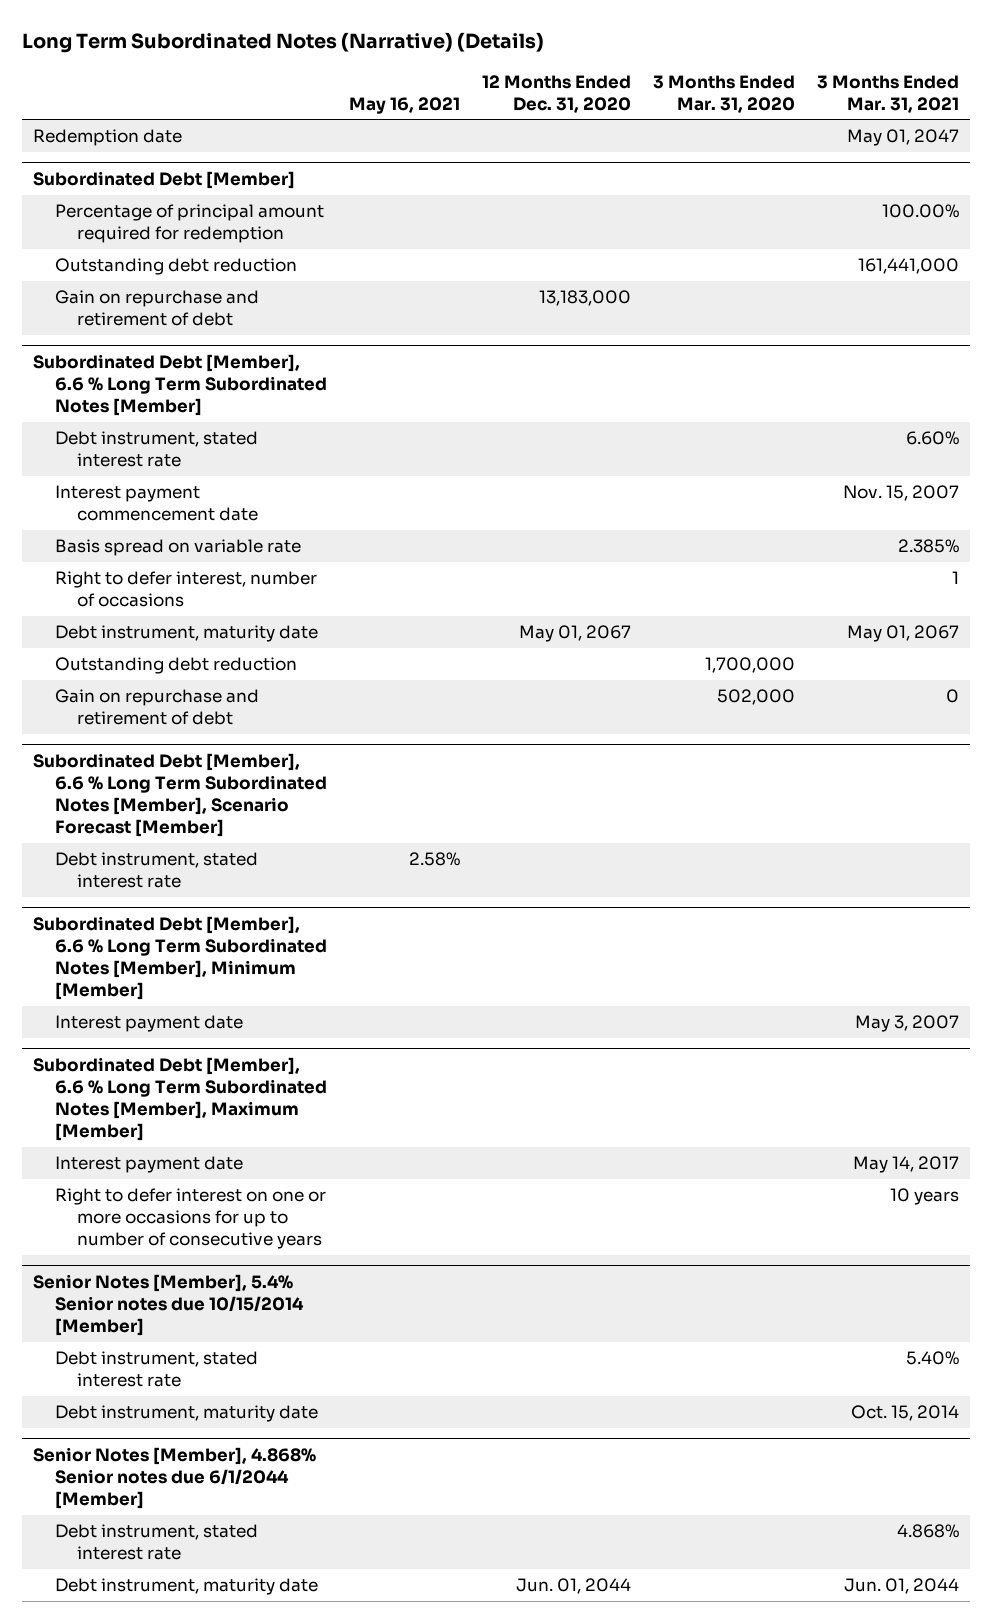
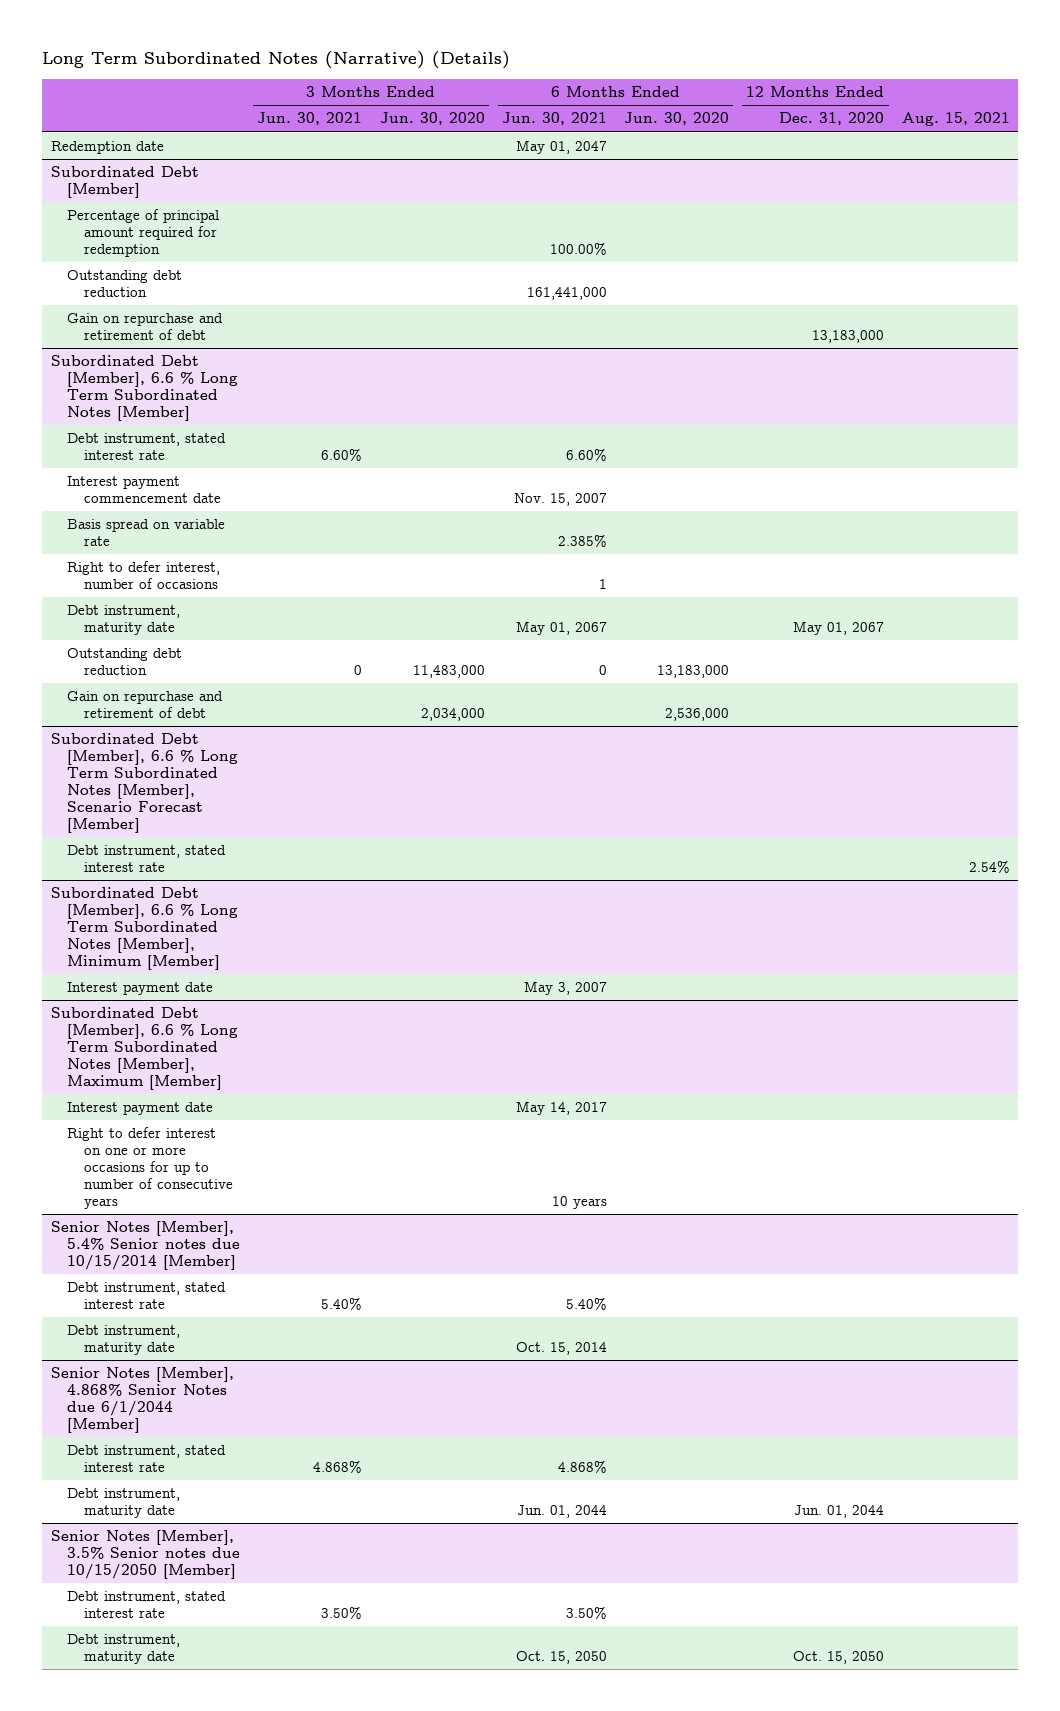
- | May 16, 2021 | 12 Months Ended Dec. 31, 2020 | 3 Months Ended Mar. 31, 2020 | 3 Months Ended Mar. 31, 2021
+ | 3 Months Ended Jun. 30, 2021 | 3 Months Ended Jun. 30, 2020 | 6 Months Ended Jun. 30, 2021 | 6 Months Ended Jun. 30, 2020 | 12 Months Ended Dec. 31, 2020 | Aug. 15, 2021
- Senior Notes [Member], 4.868% Senior notes due 6/1/2044 [Member]
+ Senior Notes [Member], 4.868% Senior Notes due 6/1/2044 [Member]
+ Senior Notes [Member], 3.5% Senior notes due 10/15/2050 [Member]
+ Debt instrument, stated interest rate | 3.50% | | 3.50% | | |
+ Debt instrument, maturity date | | | Oct. 15, 2050 | | Oct. 15, 2050 |

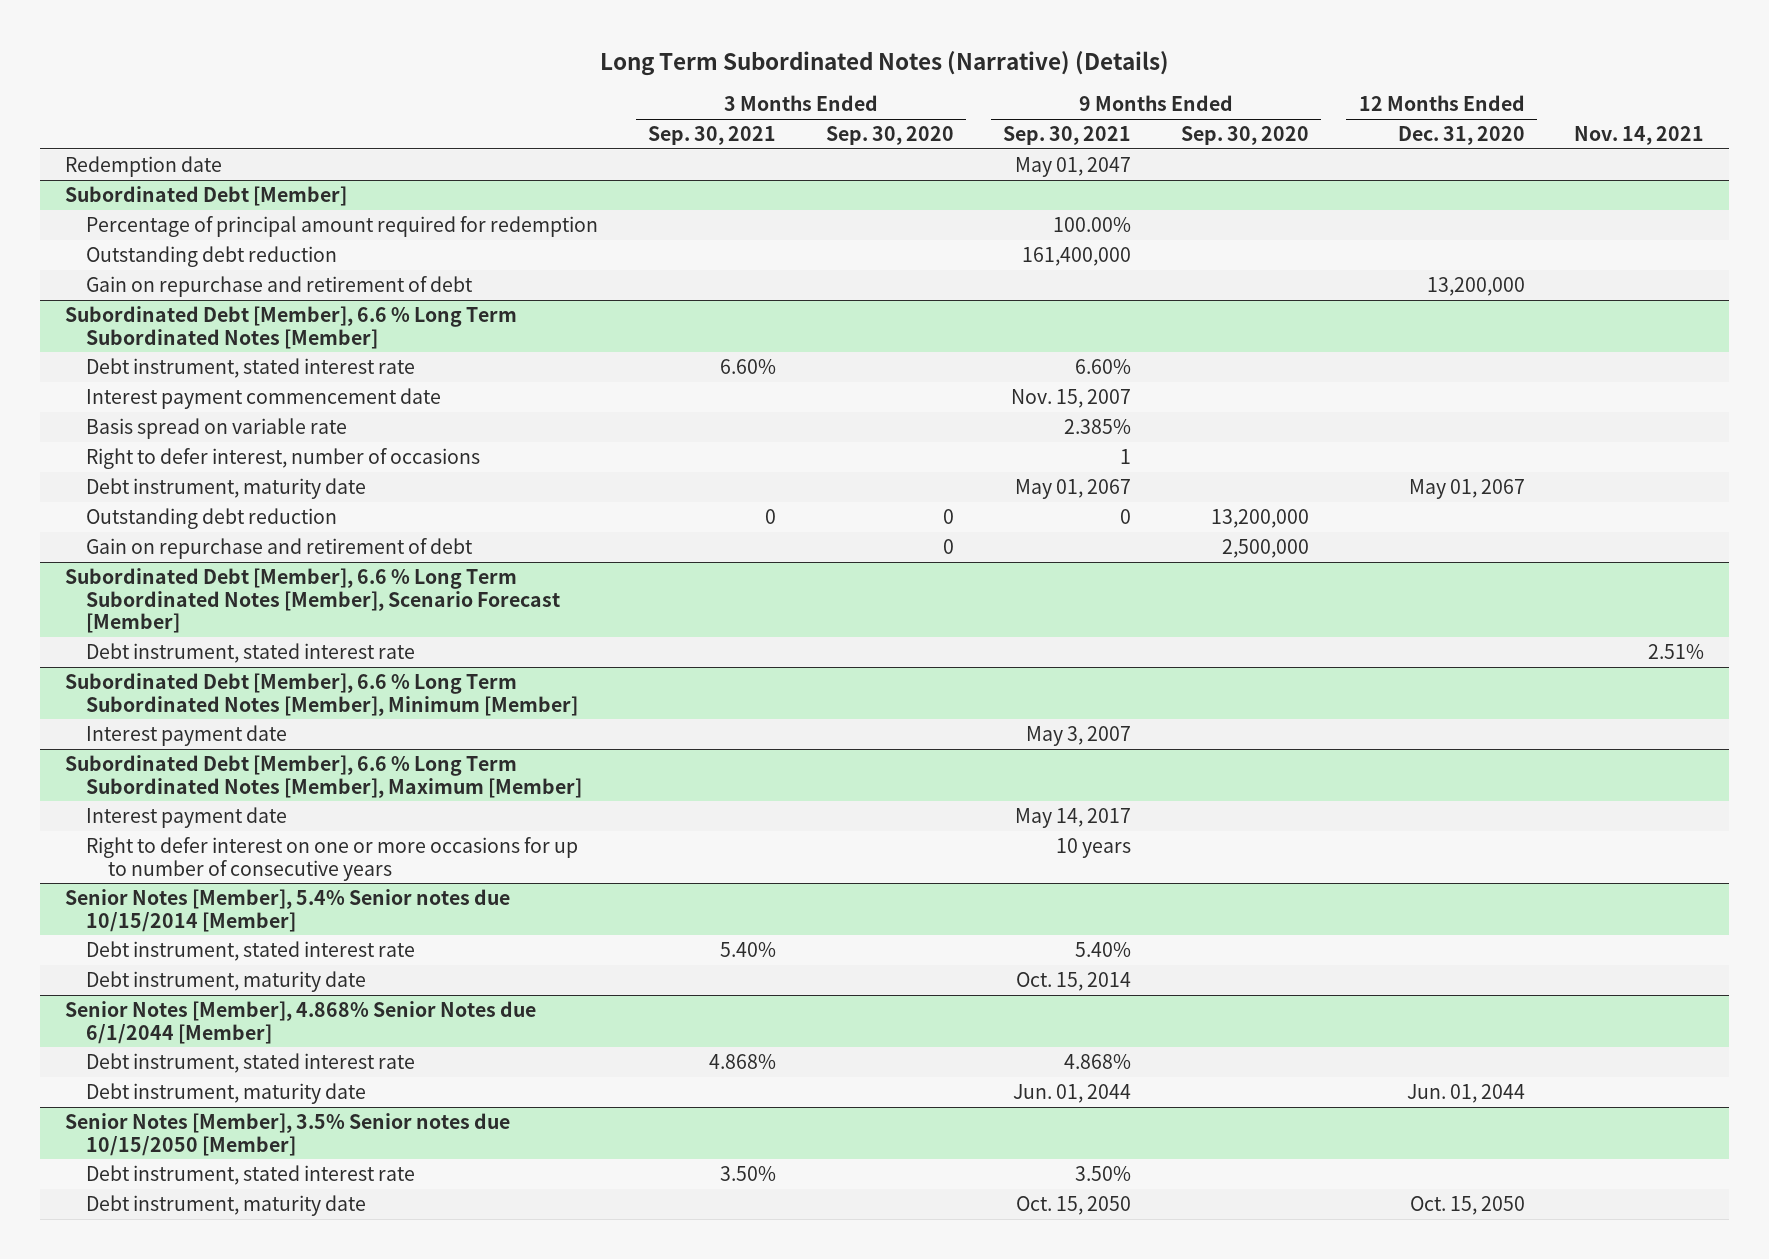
- | 3 Months Ended Jun. 30, 2021 | 3 Months Ended Jun. 30, 2020 | 6 Months Ended Jun. 30, 2021 | 6 Months Ended Jun. 30, 2020 | 12 Months Ended Dec. 31, 2020 | Aug. 15, 2021
+ | 3 Months Ended Sep. 30, 2021 | 3 Months Ended Sep. 30, 2020 | 9 Months Ended Sep. 30, 2021 | 9 Months Ended Sep. 30, 2020 | 12 Months Ended Dec. 31, 2020 | Nov. 14, 2021
@ Subordinated Debt [Member]
- Gain on repurchase and retirement of debt | | | | | 13,183,000 |
+ Gain on repurchase and retirement of debt | | | | | 13,200,000 |

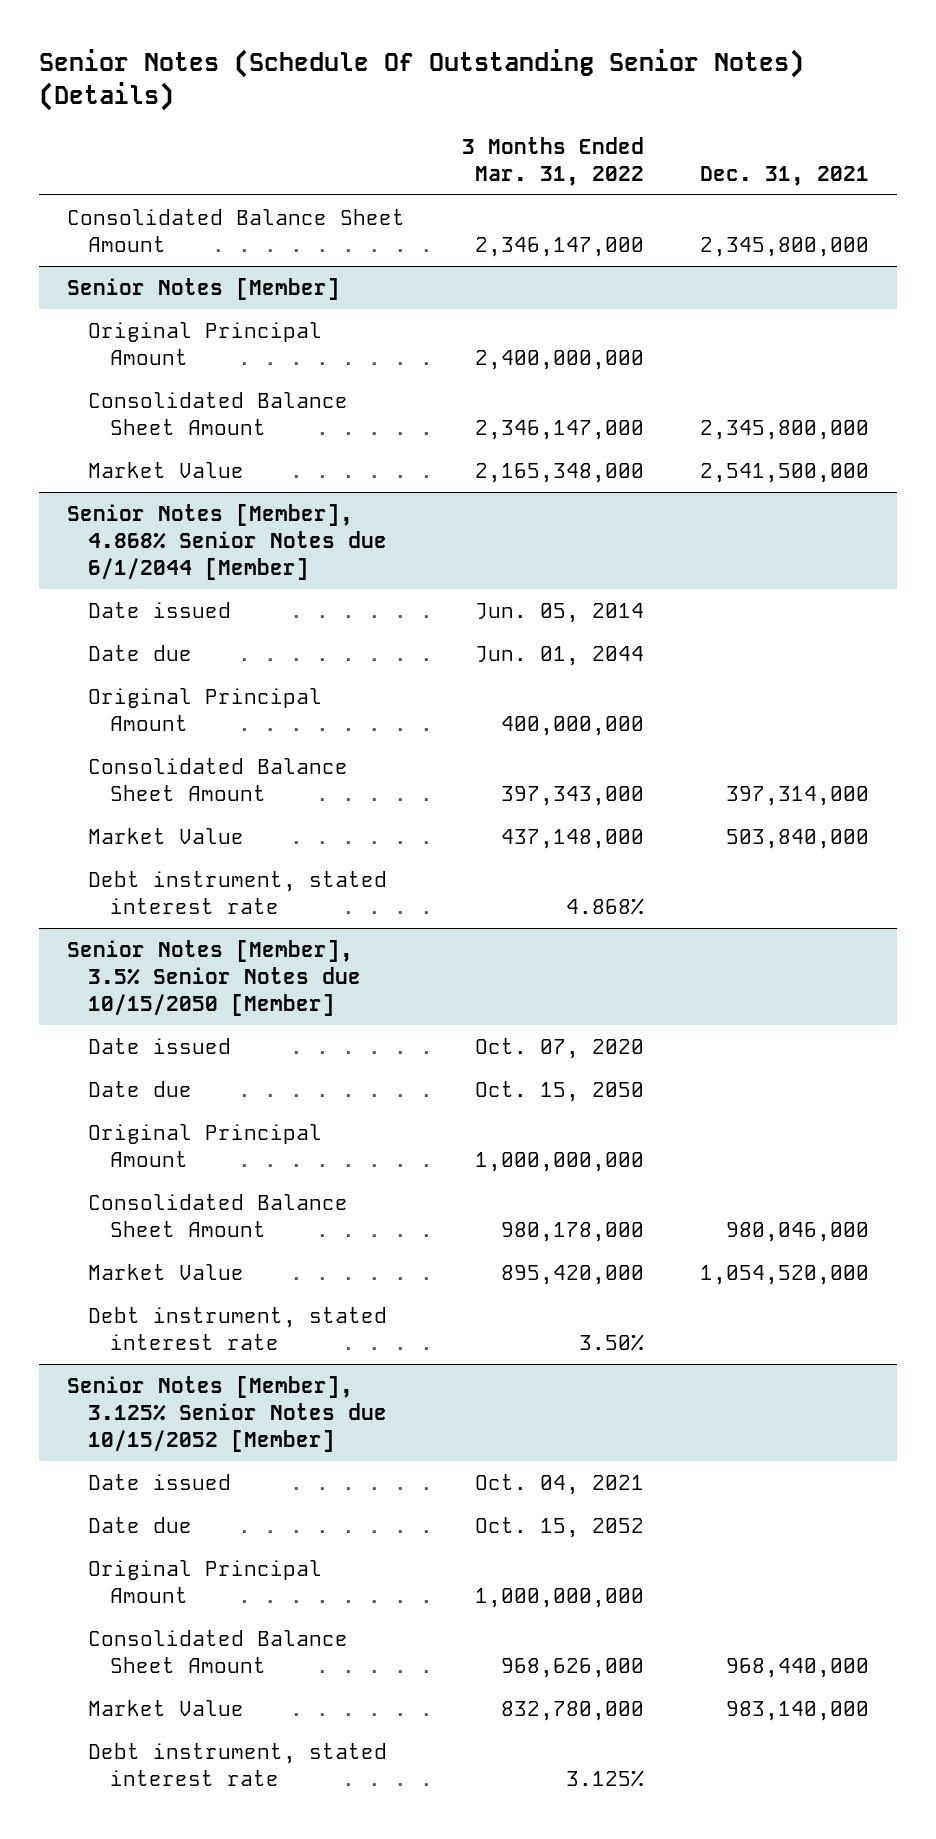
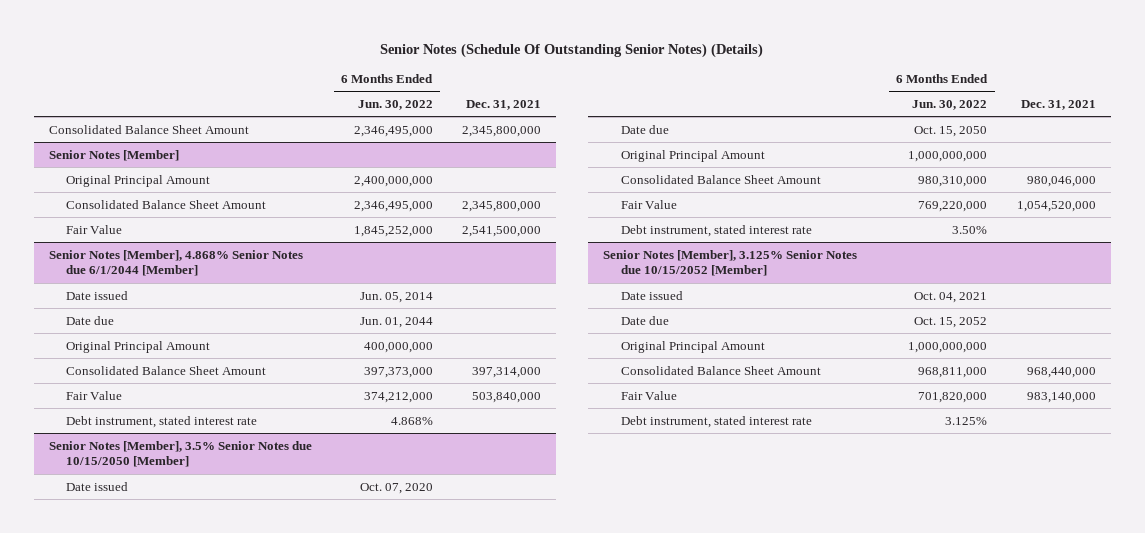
- | 3 Months Ended Mar. 31, 2022 | Dec. 31, 2021
+ | 6 Months Ended Jun. 30, 2022 | Dec. 31, 2021
@ Senior Notes [Member]
- Market Value | 2,165,348,000 | 2,541,500,000
+ Fair Value | 1,845,252,000 | 2,541,500,000
@ Senior Notes [Member], 4.868% Senior Notes due 6/1/2044 [Member]
- Market Value | 437,148,000 | 503,840,000
+ Fair Value | 374,212,000 | 503,840,000
@ Senior Notes [Member], 3.5% Senior Notes due 10/15/2050 [Member]
- Market Value | 895,420,000 | 1,054,520,000
+ Fair Value | 769,220,000 | 1,054,520,000
@ Senior Notes [Member], 3.125% Senior Notes due 10/15/2052 [Member]
- Market Value | 832,780,000 | 983,140,000
+ Fair Value | 701,820,000 | 983,140,000

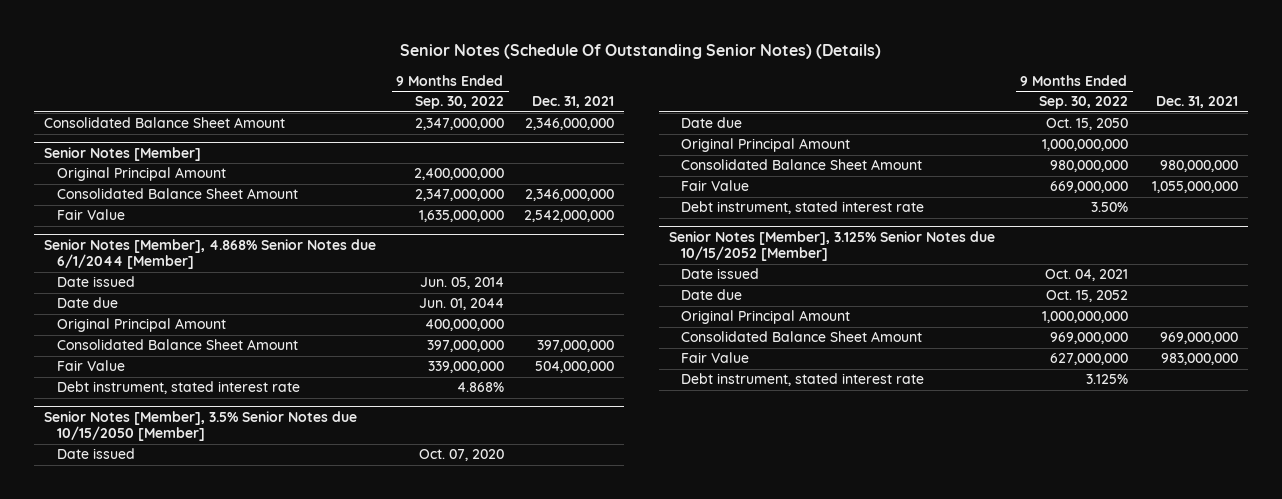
- | 6 Months Ended Jun. 30, 2022 | Dec. 31, 2021
+ | 9 Months Ended Sep. 30, 2022 | Dec. 31, 2021
- Consolidated Balance Sheet Amount | 2,346,495,000 | 2,345,800,000
+ Consolidated Balance Sheet Amount | 2,347,000,000 | 2,346,000,000
@ Senior Notes [Member]
- Consolidated Balance Sheet Amount | 2,346,495,000 | 2,345,800,000
- Fair Value | 1,845,252,000 | 2,541,500,000
+ Consolidated Balance Sheet Amount | 2,347,000,000 | 2,346,000,000
+ Fair Value | 1,635,000,000 | 2,542,000,000
@ Senior Notes [Member], 4.868% Senior Notes due 6/1/2044 [Member]
- Consolidated Balance Sheet Amount | 397,373,000 | 397,314,000
- Fair Value | 374,212,000 | 503,840,000
+ Consolidated Balance Sheet Amount | 397,000,000 | 397,000,000
+ Fair Value | 339,000,000 | 504,000,000
@ Senior Notes [Member], 3.5% Senior Notes due 10/15/2050 [Member]
- Consolidated Balance Sheet Amount | 980,310,000 | 980,046,000
- Fair Value | 769,220,000 | 1,054,520,000
+ Consolidated Balance Sheet Amount | 980,000,000 | 980,000,000
+ Fair Value | 669,000,000 | 1,055,000,000
@ Senior Notes [Member], 3.125% Senior Notes due 10/15/2052 [Member]
- Consolidated Balance Sheet Amount | 968,811,000 | 968,440,000
- Fair Value | 701,820,000 | 983,140,000
+ Consolidated Balance Sheet Amount | 969,000,000 | 969,000,000
+ Fair Value | 627,000,000 | 983,000,000

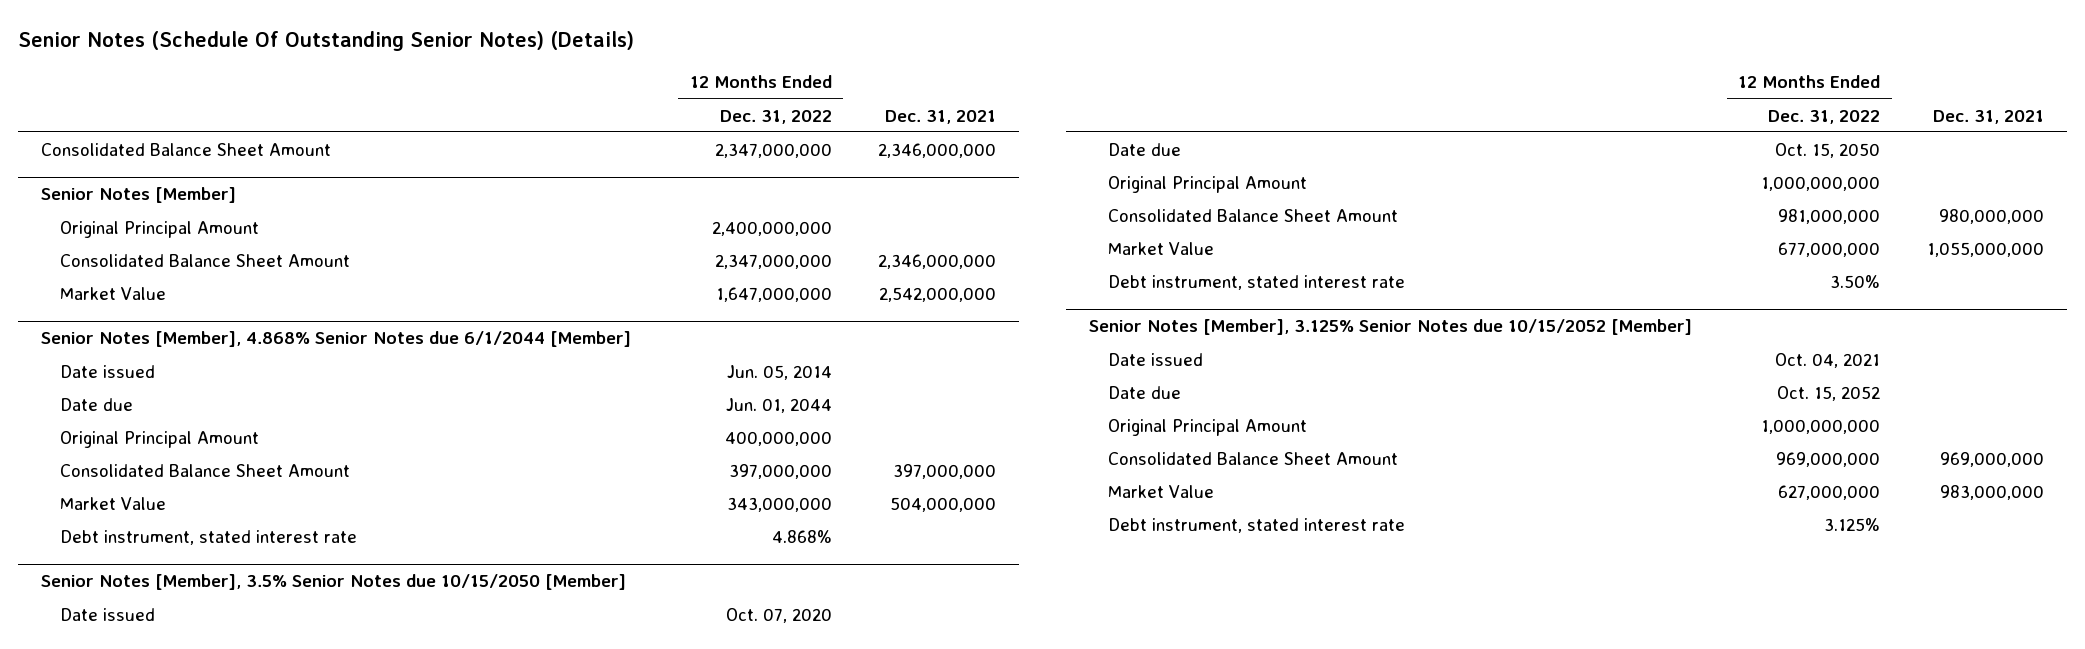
- | 9 Months Ended Sep. 30, 2022 | Dec. 31, 2021
+ | 12 Months Ended Dec. 31, 2022 | Dec. 31, 2021
@ Senior Notes [Member]
- Fair Value | 1,635,000,000 | 2,542,000,000
+ Market Value | 1,647,000,000 | 2,542,000,000
@ Senior Notes [Member], 4.868% Senior Notes due 6/1/2044 [Member]
- Fair Value | 339,000,000 | 504,000,000
+ Market Value | 343,000,000 | 504,000,000
@ Senior Notes [Member], 3.5% Senior Notes due 10/15/2050 [Member]
- Fair Value | 669,000,000 | 1,055,000,000
+ Market Value | 677,000,000 | 1,055,000,000
@ Senior Notes [Member], 3.125% Senior Notes due 10/15/2052 [Member]
- Fair Value | 627,000,000 | 983,000,000
+ Market Value | 627,000,000 | 983,000,000

